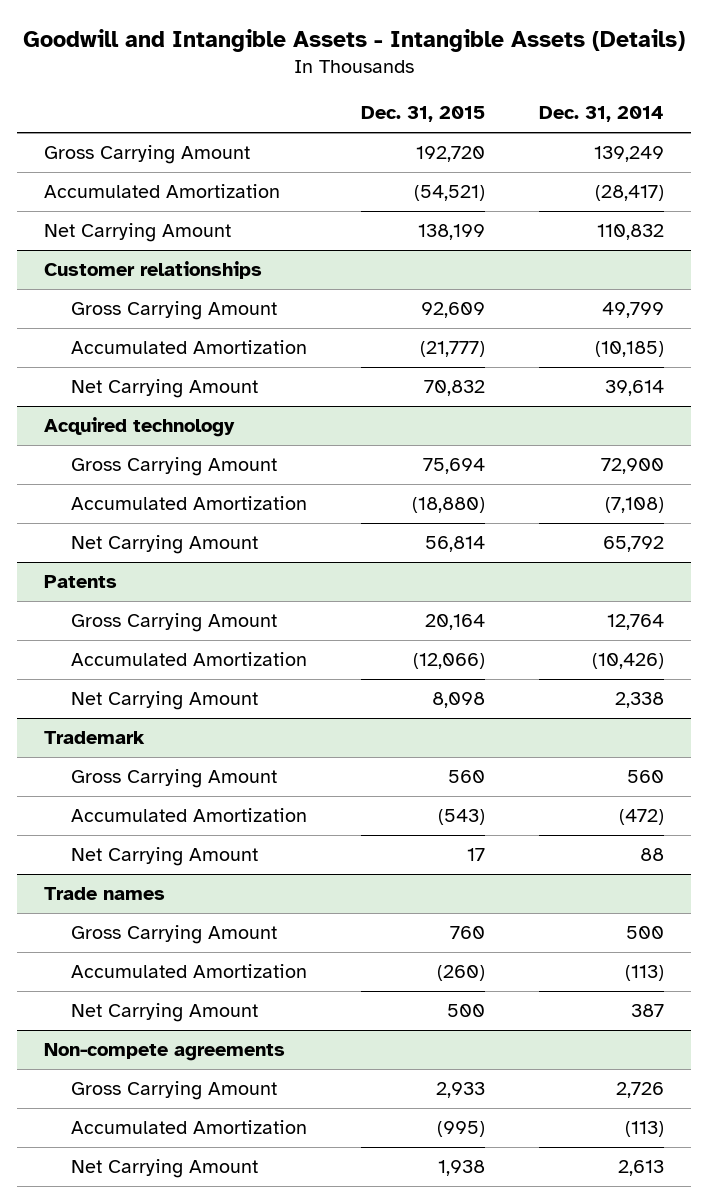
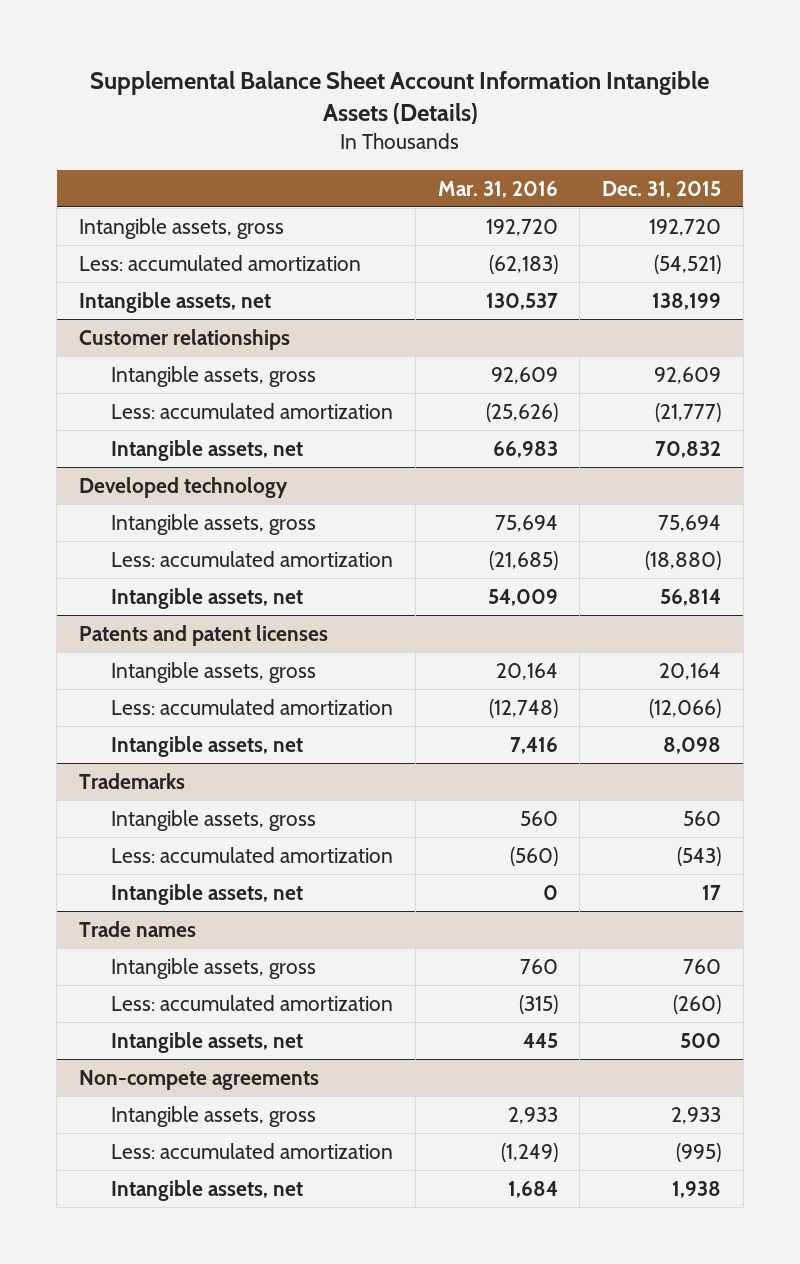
- Goodwill and Intangible Assets - Intangible Assets (Details)
+ Supplemental Balance Sheet Account Information Intangible Assets (Details)
- | Dec. 31, 2015 | Dec. 31, 2014
+ | Mar. 31, 2016 | Dec. 31, 2015
- Gross Carrying Amount | 192,720 | 139,249
- Accumulated Amortization | (54,521) | (28,417)
- Net Carrying Amount | 138,199 | 110,832
+ Intangible assets, gross | 192,720 | 192,720
+ Less: accumulated amortization | (62,183) | (54,521)
+ Intangible assets, net | 130,537 | 138,199
@ Customer relationships
- Gross Carrying Amount | 92,609 | 49,799
- Accumulated Amortization | (21,777) | (10,185)
- Net Carrying Amount | 70,832 | 39,614
- Acquired technology
- Gross Carrying Amount | 75,694 | 72,900
- Accumulated Amortization | (18,880) | (7,108)
- Net Carrying Amount | 56,814 | 65,792
- Patents
- Gross Carrying Amount | 20,164 | 12,764
- Accumulated Amortization | (12,066) | (10,426)
- Net Carrying Amount | 8,098 | 2,338
- Trademark
- Gross Carrying Amount | 560 | 560
- Accumulated Amortization | (543) | (472)
- Net Carrying Amount | 17 | 88
@ Customer relationships
+ Intangible assets, gross | 92,609 | 92,609
+ Less: accumulated amortization | (25,626) | (21,777)
+ Intangible assets, net | 66,983 | 70,832
+ Developed technology
+ Intangible assets, gross | 75,694 | 75,694
+ Less: accumulated amortization | (21,685) | (18,880)
+ Intangible assets, net | 54,009 | 56,814
+ Patents and patent licenses
+ Intangible assets, gross | 20,164 | 20,164
+ Less: accumulated amortization | (12,748) | (12,066)
+ Intangible assets, net | 7,416 | 8,098
+ Trademarks
+ Intangible assets, gross | 560 | 560
+ Less: accumulated amortization | (560) | (543)
+ Intangible assets, net | 0 | 17
@ Trade names
- Gross Carrying Amount | 760 | 500
- Accumulated Amortization | (260) | (113)
- Net Carrying Amount | 500 | 387
+ Intangible assets, gross | 760 | 760
+ Less: accumulated amortization | (315) | (260)
+ Intangible assets, net | 445 | 500
@ Non-compete agreements
- Gross Carrying Amount | 2,933 | 2,726
- Accumulated Amortization | (995) | (113)
- Net Carrying Amount | 1,938 | 2,613
+ Intangible assets, gross | 2,933 | 2,933
+ Less: accumulated amortization | (1,249) | (995)
+ Intangible assets, net | 1,684 | 1,938

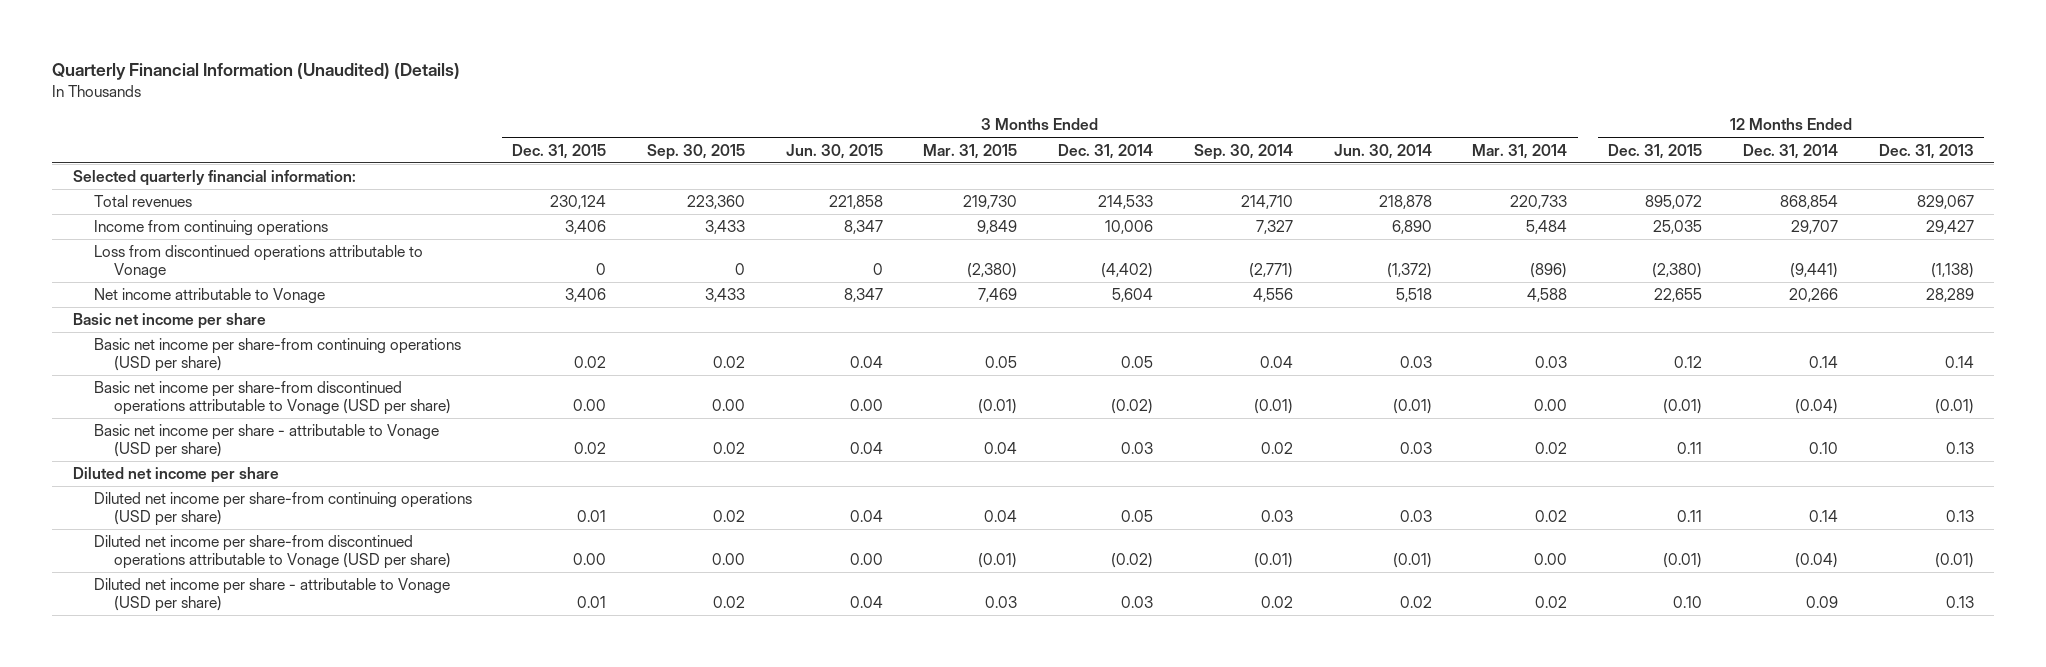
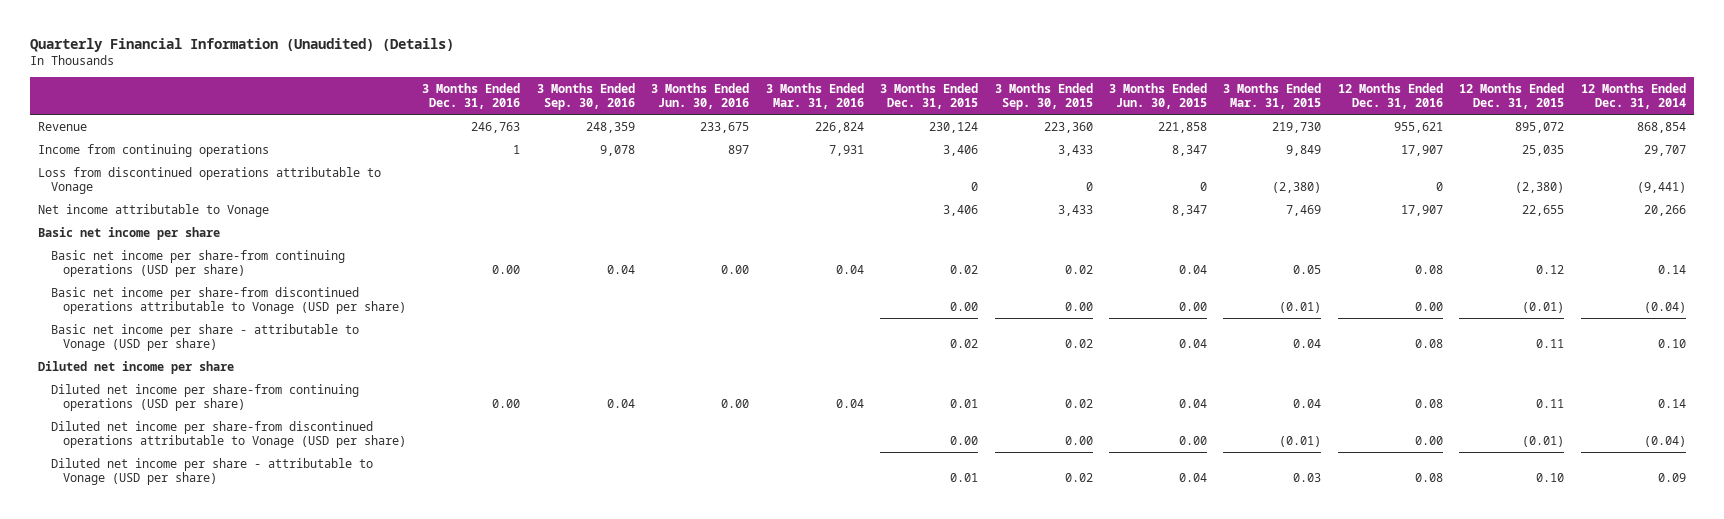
- | 3 Months Ended Dec. 31, 2015 | 3 Months Ended Sep. 30, 2015 | 3 Months Ended Jun. 30, 2015 | 3 Months Ended Mar. 31, 2015 | 3 Months Ended Dec. 31, 2014 | 3 Months Ended Sep. 30, 2014 | 3 Months Ended Jun. 30, 2014 | 3 Months Ended Mar. 31, 2014 | 12 Months Ended Dec. 31, 2015 | 12 Months Ended Dec. 31, 2014 | 12 Months Ended Dec. 31, 2013
+ | 3 Months Ended Dec. 31, 2016 | 3 Months Ended Sep. 30, 2016 | 3 Months Ended Jun. 30, 2016 | 3 Months Ended Mar. 31, 2016 | 3 Months Ended Dec. 31, 2015 | 3 Months Ended Sep. 30, 2015 | 3 Months Ended Jun. 30, 2015 | 3 Months Ended Mar. 31, 2015 | 12 Months Ended Dec. 31, 2016 | 12 Months Ended Dec. 31, 2015 | 12 Months Ended Dec. 31, 2014
- Selected quarterly financial information:
- Total revenues | 230,124 | 223,360 | 221,858 | 219,730 | 214,533 | 214,710 | 218,878 | 220,733 | 895,072 | 868,854 | 829,067
+ Revenue | 246,763 | 248,359 | 233,675 | 226,824 | 230,124 | 223,360 | 221,858 | 219,730 | 955,621 | 895,072 | 868,854

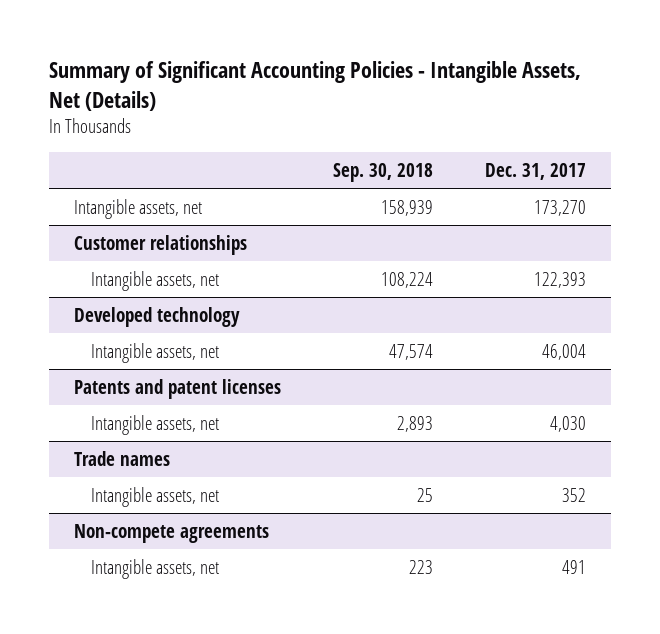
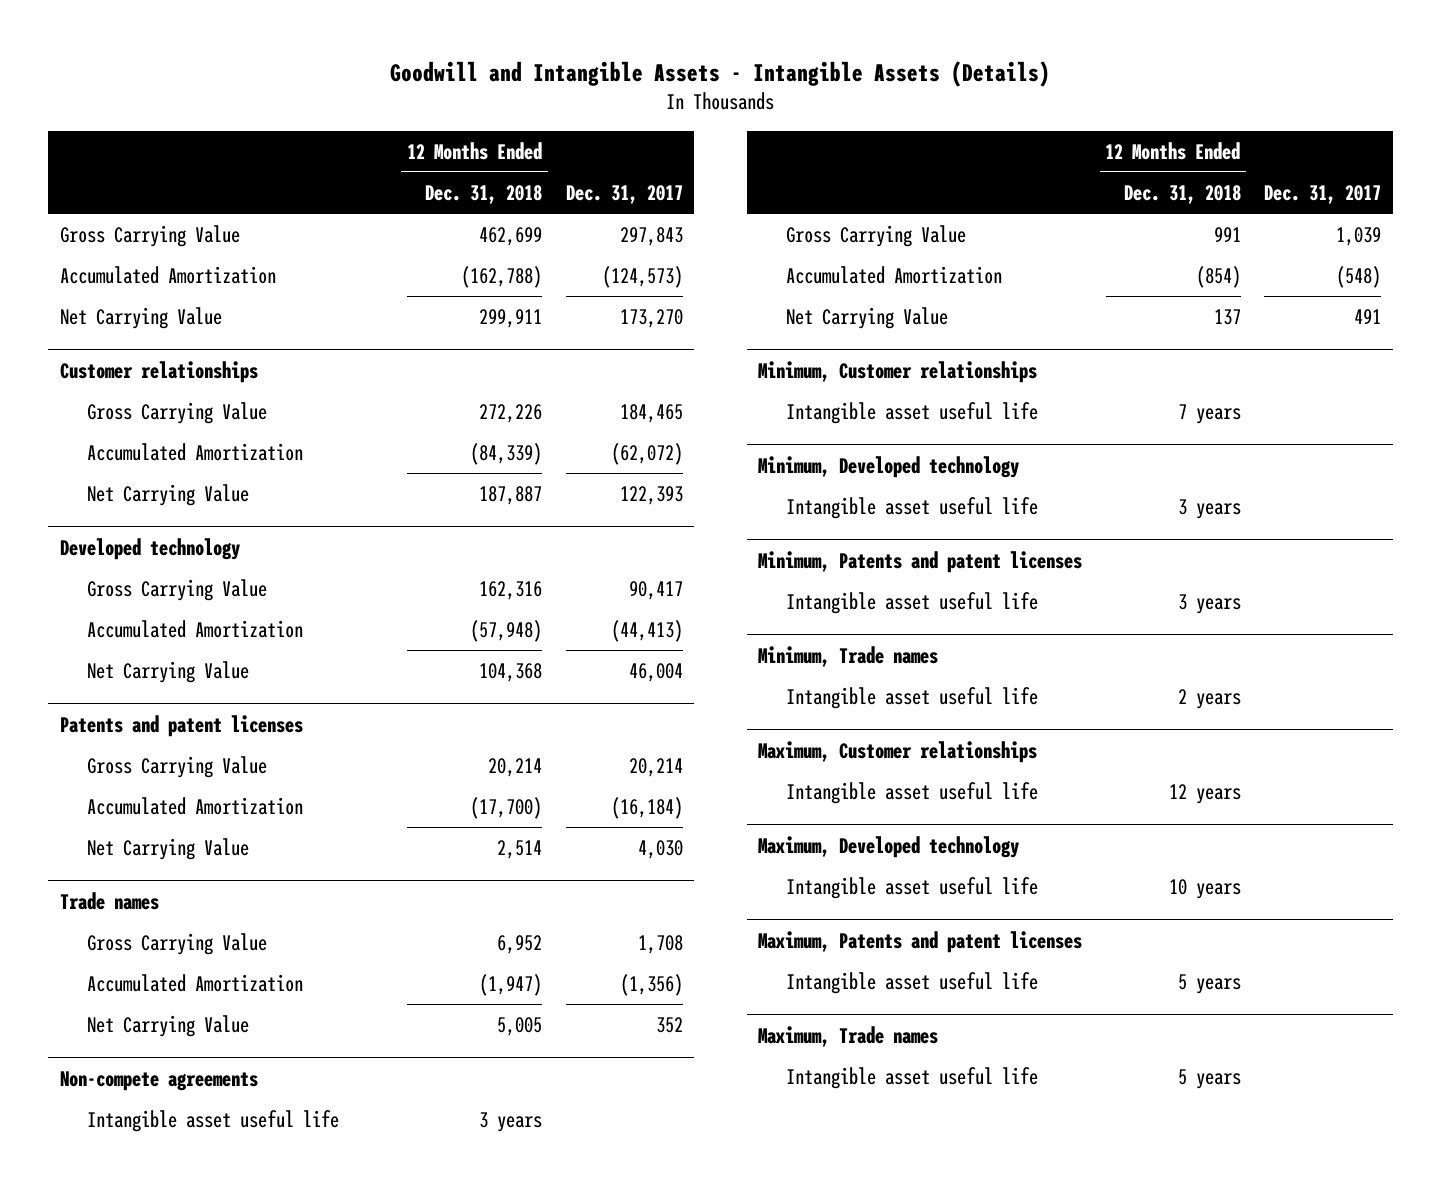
- Summary of Significant Accounting Policies - Intangible Assets, Net (Details)
+ Goodwill and Intangible Assets - Intangible Assets (Details)
- | Sep. 30, 2018 | Dec. 31, 2017
+ | 12 Months Ended Dec. 31, 2018 | Dec. 31, 2017
- Intangible assets, net | 158,939 | 173,270
+ Gross Carrying Value | 462,699 | 297,843
+ Accumulated Amortization | (162,788) | (124,573)
+ Net Carrying Value | 299,911 | 173,270
@ Customer relationships
- Intangible assets, net | 108,224 | 122,393
+ Gross Carrying Value | 272,226 | 184,465
+ Accumulated Amortization | (84,339) | (62,072)
+ Net Carrying Value | 187,887 | 122,393
@ Developed technology
- Intangible assets, net | 47,574 | 46,004
+ Gross Carrying Value | 162,316 | 90,417
+ Accumulated Amortization | (57,948) | (44,413)
+ Net Carrying Value | 104,368 | 46,004
@ Patents and patent licenses
- Intangible assets, net | 2,893 | 4,030
+ Gross Carrying Value | 20,214 | 20,214
+ Accumulated Amortization | (17,700) | (16,184)
+ Net Carrying Value | 2,514 | 4,030
@ Trade names
- Intangible assets, net | 25 | 352
+ Gross Carrying Value | 6,952 | 1,708
+ Accumulated Amortization | (1,947) | (1,356)
+ Net Carrying Value | 5,005 | 352
@ Non-compete agreements
- Intangible assets, net | 223 | 491
+ Intangible asset useful life | 3 years |
+ Gross Carrying Value | 991 | 1,039
+ Accumulated Amortization | (854) | (548)
+ Net Carrying Value | 137 | 491
+ Minimum, Customer relationships
+ Intangible asset useful life | 7 years |
+ Minimum, Developed technology
+ Intangible asset useful life | 3 years |
+ Minimum, Patents and patent licenses
+ Intangible asset useful life | 3 years |
+ Minimum, Trade names
+ Intangible asset useful life | 2 years |
+ Maximum, Customer relationships
+ Intangible asset useful life | 12 years |
+ Maximum, Developed technology
+ Intangible asset useful life | 10 years |
+ Maximum, Patents and patent licenses
+ Intangible asset useful life | 5 years |
+ Maximum, Trade names
+ Intangible asset useful life | 5 years |

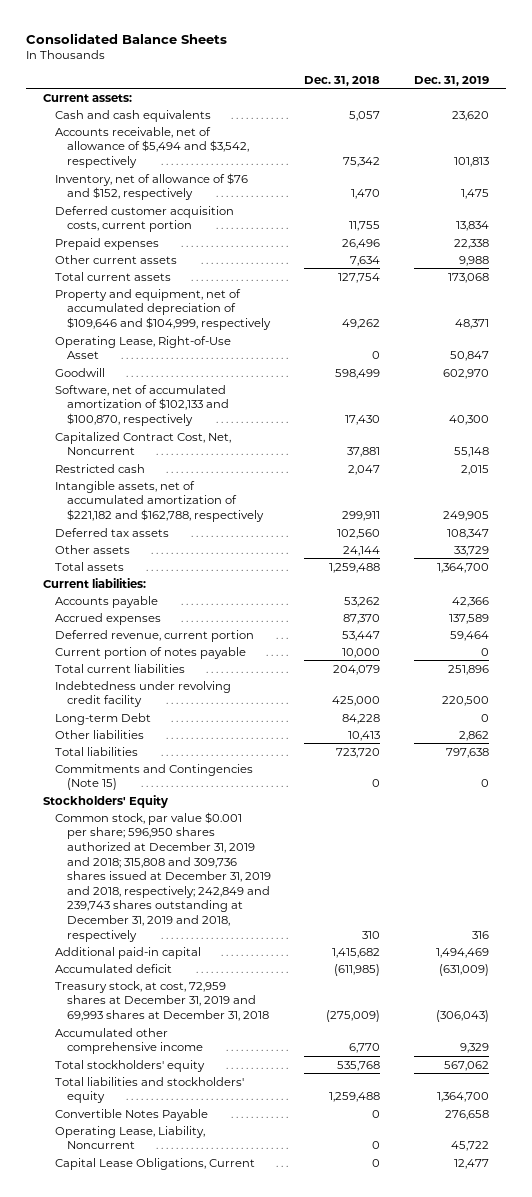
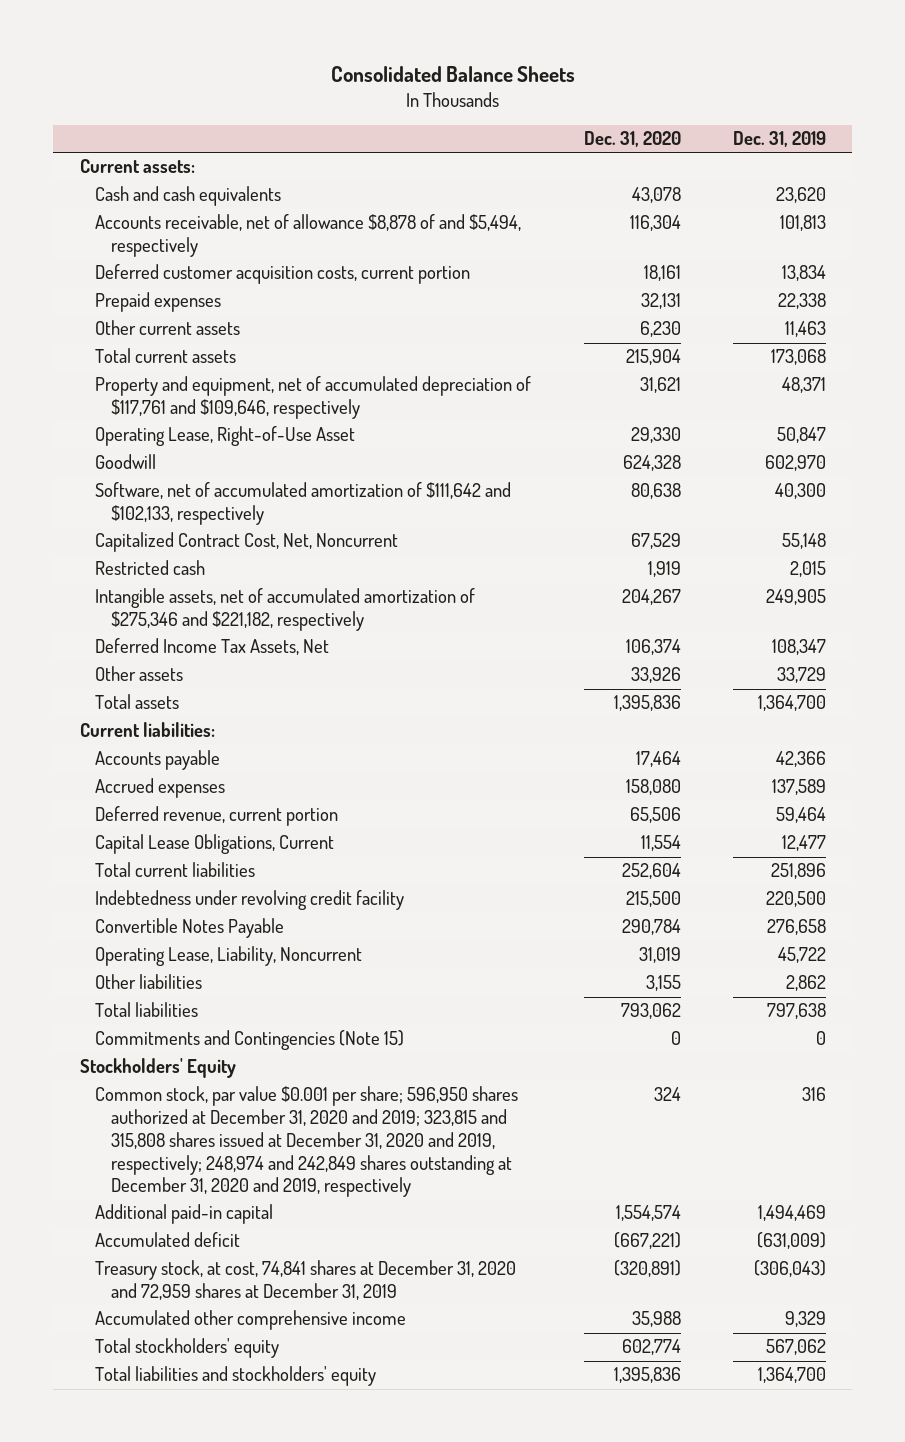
- | Dec. 31, 2018 | Dec. 31, 2019
+ | Dec. 31, 2020 | Dec. 31, 2019
- Accounts receivable, net of allowance of $5,494 and $3,542, respectively | 75,342 | 101,813
- Inventory, net of allowance of $76 and $152, respectively | 1,470 | 1,475
+ Accounts receivable, net of allowance $8,878 of and $5,494, respectively | 116,304 | 101,813
- Other current assets | 7,634 | 9,988
+ Other current assets | 6,230 | 11,463
- Property and equipment, net of accumulated depreciation of $109,646 and $104,999, respectively | 49,262 | 48,371
+ Property and equipment, net of accumulated depreciation of $117,761 and $109,646, respectively | 31,621 | 48,371
- Software, net of accumulated amortization of $102,133 and $100,870, respectively | 17,430 | 40,300
+ Software, net of accumulated amortization of $111,642 and $102,133, respectively | 80,638 | 40,300
- Intangible assets, net of accumulated amortization of $221,182 and $162,788, respectively | 299,911 | 249,905
- Deferred tax assets | 102,560 | 108,347
+ Intangible assets, net of accumulated amortization of $275,346 and $221,182, respectively | 204,267 | 249,905
+ Deferred Income Tax Assets, Net | 106,374 | 108,347
- Current portion of notes payable | 10,000 | 0
moved up: Capital Lease Obligations, Current | 11,554 | 12,477
- Long-term Debt | 84,228 | 0
moved up: Convertible Notes Payable | 290,784 | 276,658
moved up: Operating Lease, Liability, Noncurrent | 31,019 | 45,722
- Common stock, par value $0.001 per share; 596,950 shares authorized at December 31, 2019 and 2018; 315,808 and 309,736 shares issued at December 31, 2019 and 2018, respectively; 242,849 and 239,743 shares outstanding at December 31, 2019 and 2018, respectively | 310 | 316
+ Common stock, par value $0.001 per share; 596,950 shares authorized at December 31, 2020 and 2019; 323,815 and 315,808 shares issued at December 31, 2020 and 2019, respectively; 248,974 and 242,849 shares outstanding at December 31, 2020 and 2019, respectively | 324 | 316
- Treasury stock, at cost, 72,959 shares at December 31, 2019 and 69,993 shares at December 31, 2018 | (275,009) | (306,043)
+ Treasury stock, at cost, 74,841 shares at December 31, 2020 and 72,959 shares at December 31, 2019 | (320,891) | (306,043)

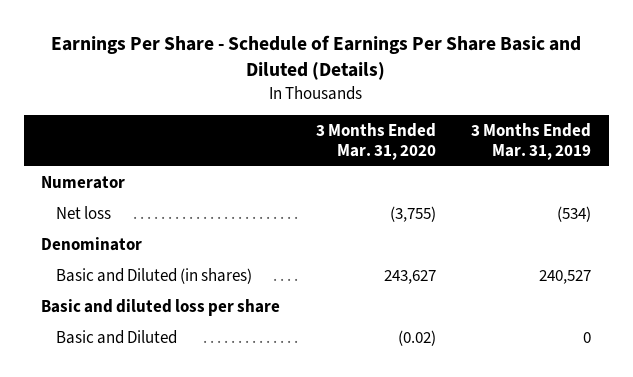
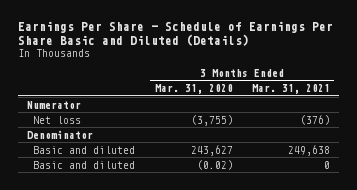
- | 3 Months Ended Mar. 31, 2020 | 3 Months Ended Mar. 31, 2019
+ | 3 Months Ended Mar. 31, 2020 | 3 Months Ended Mar. 31, 2021
- Basic and Diluted (in shares) | 243,627 | 240,527
- Basic and diluted loss per share
- Basic and Diluted | (0.02) | 0
+ Basic and diluted | 243,627 | 249,638
+ Basic and diluted | (0.02) | 0

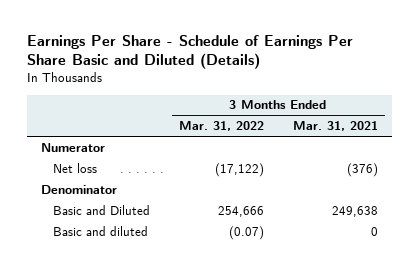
- | 3 Months Ended Mar. 31, 2020 | 3 Months Ended Mar. 31, 2021
+ | 3 Months Ended Mar. 31, 2022 | 3 Months Ended Mar. 31, 2021
- Basic and diluted | 243,627 | 249,638
+ Basic and Diluted | 254,666 | 249,638

